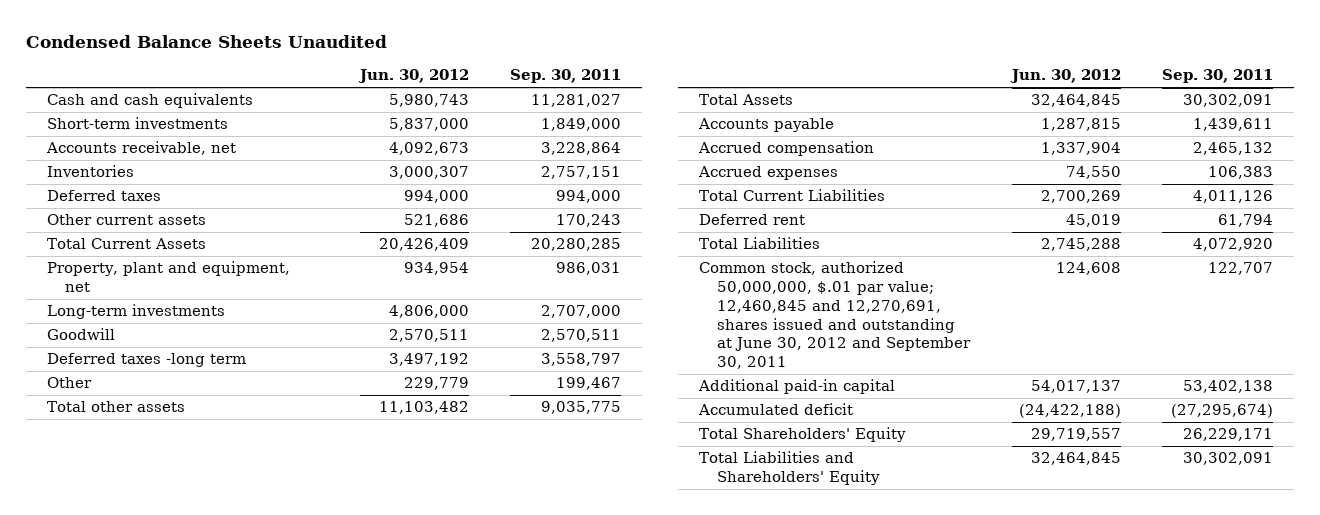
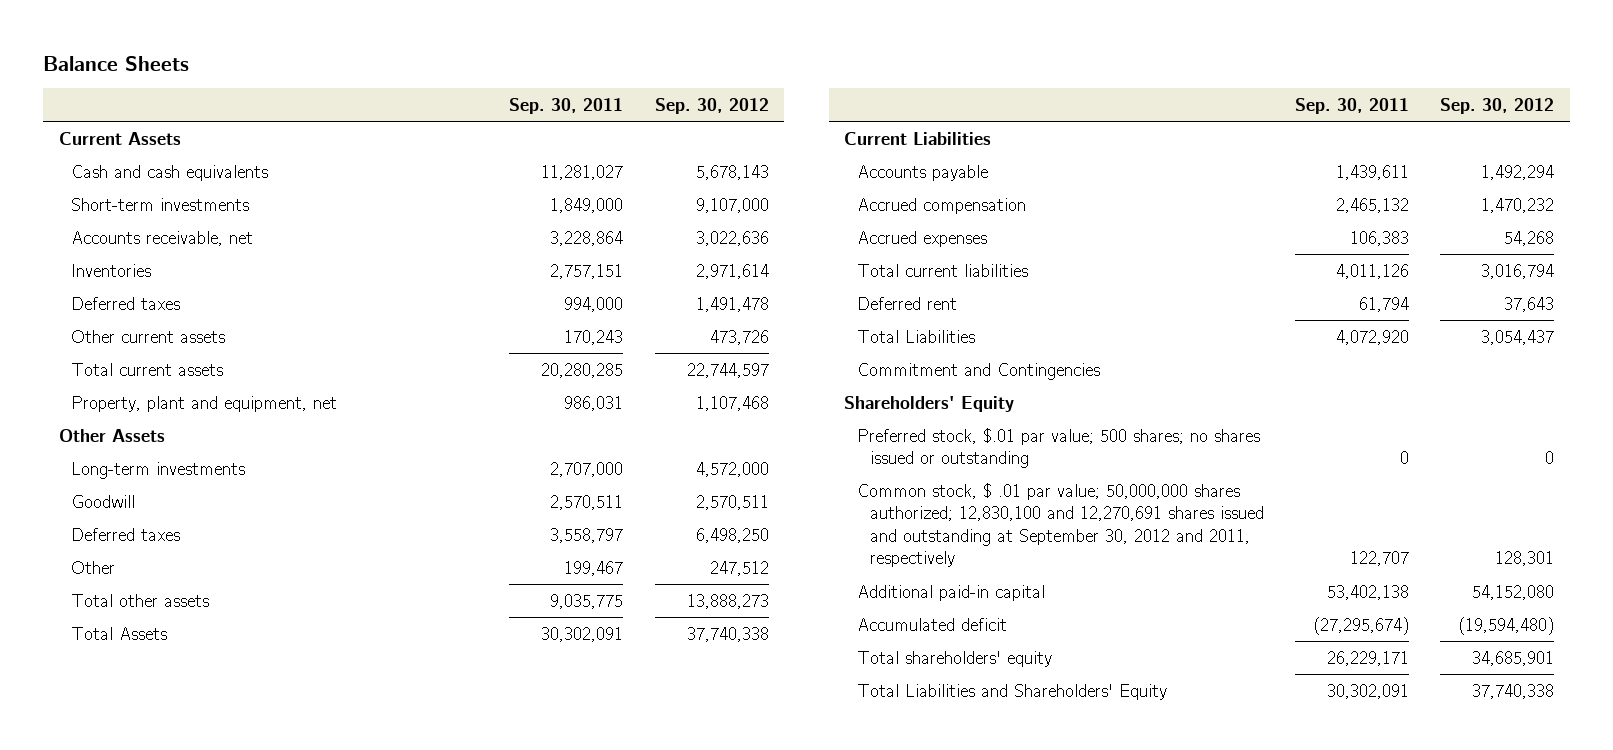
- Condensed Balance Sheets Unaudited
+ Balance Sheets
- | Jun. 30, 2012 | Sep. 30, 2011
+ | Sep. 30, 2011 | Sep. 30, 2012
+ Current Assets
- Total Current Assets | 20,426,409 | 20,280,285
+ Total current assets | 20,280,285 | 22,744,597
+ Other Assets
- Deferred taxes -long term | 3,497,192 | 3,558,797
+ Deferred taxes | 3,558,797 | 6,498,250
+ Current Liabilities
- Total Current Liabilities | 2,700,269 | 4,011,126
+ Total current liabilities | 4,011,126 | 3,016,794
- Common stock, authorized 50,000,000, $.01 par value; 12,460,845 and 12,270,691, shares issued and outstanding at June 30, 2012 and September 30, 2011 | 124,608 | 122,707
+ Commitment and Contingencies
+ Shareholders' Equity
+ Preferred stock, $.01 par value; 500 shares; no shares issued or outstanding | 0 | 0
+ Common stock, $ .01 par value; 50,000,000 shares authorized; 12,830,100 and 12,270,691 shares issued and outstanding at September 30, 2012 and 2011, respectively | 122,707 | 128,301
- Total Shareholders' Equity | 29,719,557 | 26,229,171
+ Total shareholders' equity | 26,229,171 | 34,685,901

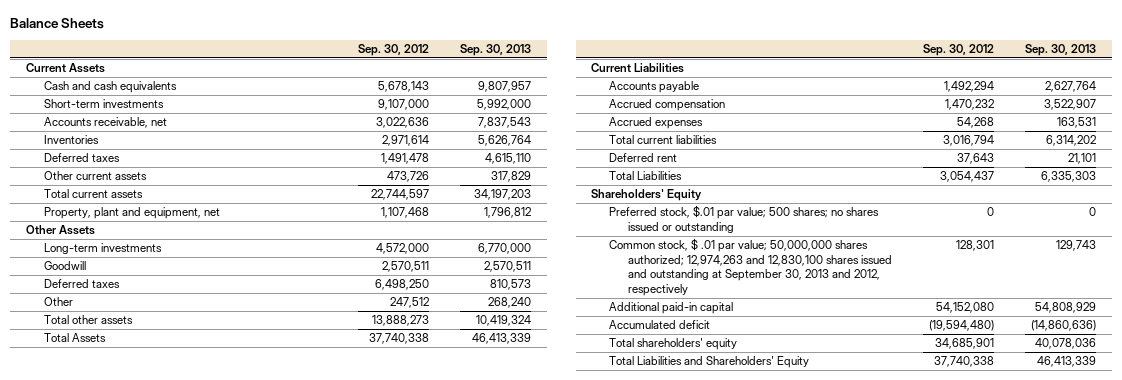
- | Sep. 30, 2011 | Sep. 30, 2012
+ | Sep. 30, 2012 | Sep. 30, 2013
- Commitment and Contingencies
- Common stock, $ .01 par value; 50,000,000 shares authorized; 12,830,100 and 12,270,691 shares issued and outstanding at September 30, 2012 and 2011, respectively | 122,707 | 128,301
+ Common stock, $ .01 par value; 50,000,000 shares authorized; 12,974,263 and 12,830,100 shares issued and outstanding at September 30, 2013 and 2012, respectively | 128,301 | 129,743

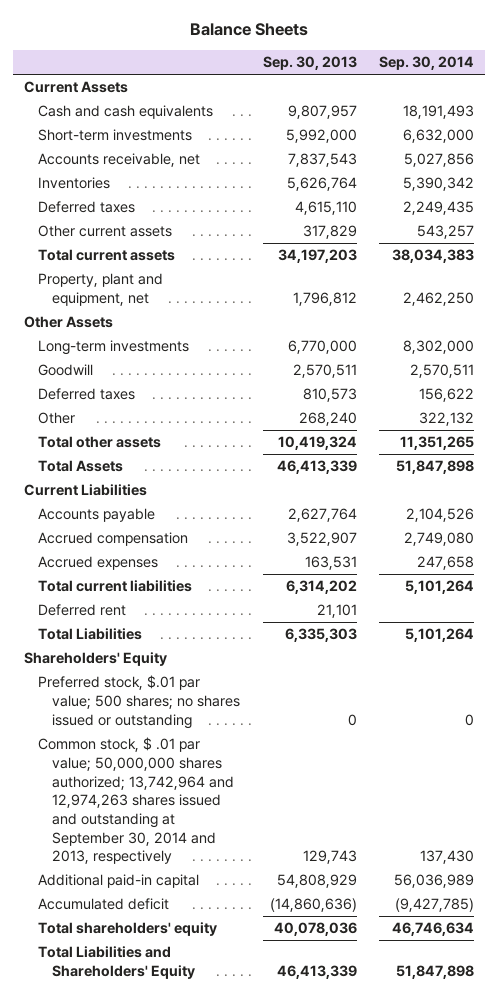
- | Sep. 30, 2012 | Sep. 30, 2013
+ | Sep. 30, 2013 | Sep. 30, 2014
- Common stock, $ .01 par value; 50,000,000 shares authorized; 12,974,263 and 12,830,100 shares issued and outstanding at September 30, 2013 and 2012, respectively | 128,301 | 129,743
+ Common stock, $ .01 par value; 50,000,000 shares authorized; 13,742,964 and 12,974,263 shares issued and outstanding at September 30, 2014 and 2013, respectively | 129,743 | 137,430

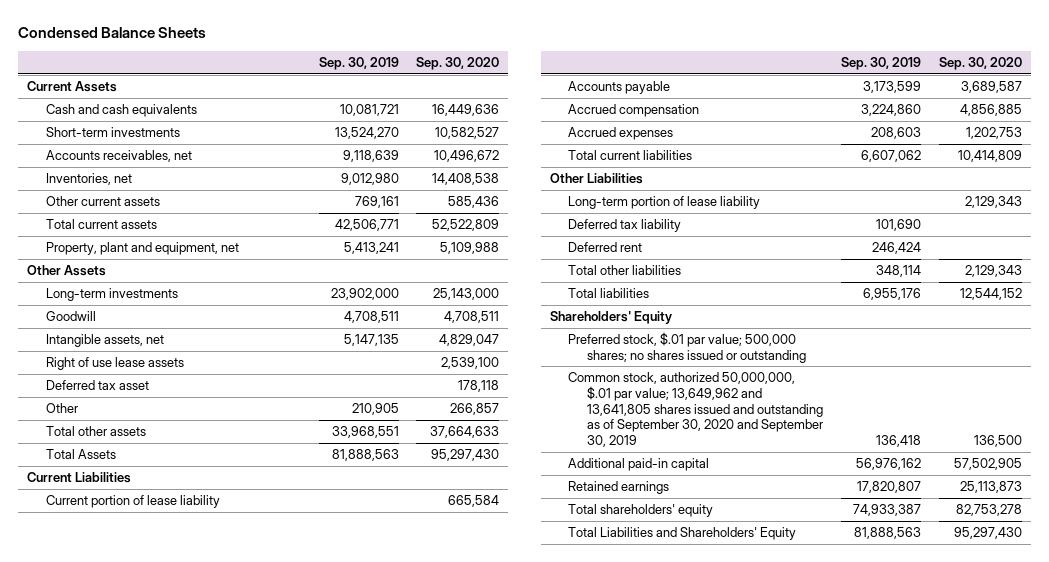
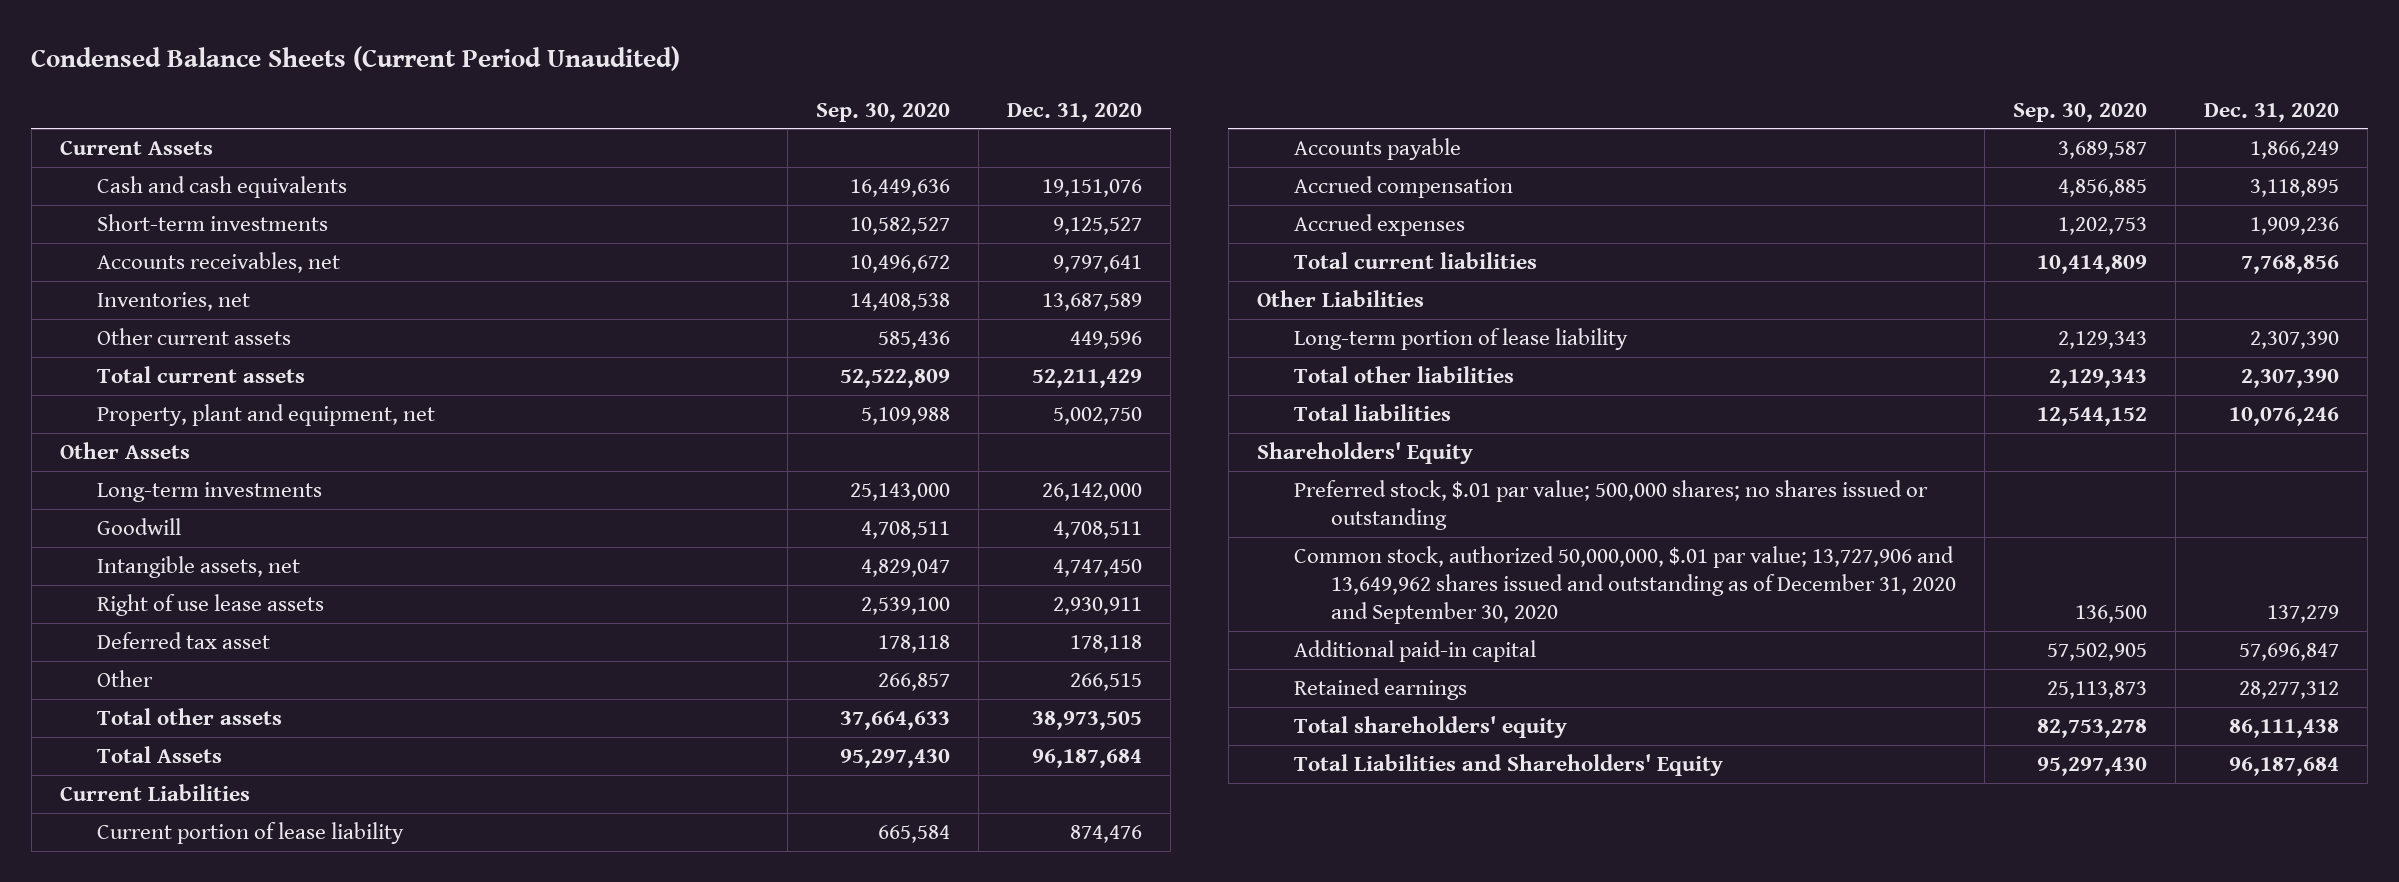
- Condensed Balance Sheets
+ Condensed Balance Sheets (Current Period Unaudited)
- | Sep. 30, 2019 | Sep. 30, 2020
+ | Sep. 30, 2020 | Dec. 31, 2020
- Deferred tax liability | 101,690 |
- Deferred rent | 246,424 |
- Common stock, authorized 50,000,000, $.01 par value; 13,649,962 and 13,641,805 shares issued and outstanding as of September 30, 2020 and September 30, 2019 | 136,418 | 136,500
+ Common stock, authorized 50,000,000, $.01 par value; 13,727,906 and 13,649,962 shares issued and outstanding as of December 31, 2020 and September 30, 2020 | 136,500 | 137,279

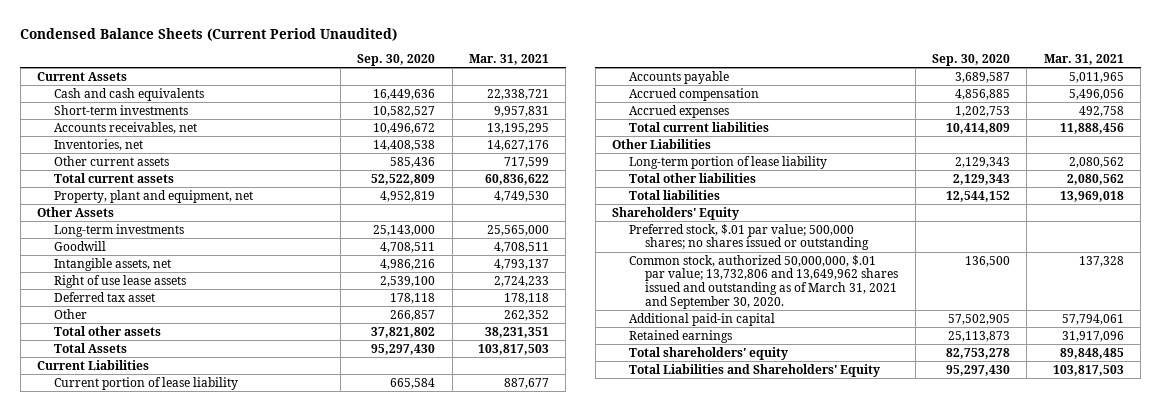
- | Sep. 30, 2020 | Dec. 31, 2020
+ | Sep. 30, 2020 | Mar. 31, 2021
- Property, plant and equipment, net | 5,109,988 | 5,002,750
+ Property, plant and equipment, net | 4,952,819 | 4,749,530
- Intangible assets, net | 4,829,047 | 4,747,450
+ Intangible assets, net | 4,986,216 | 4,793,137
- Total other assets | 37,664,633 | 38,973,505
+ Total other assets | 37,821,802 | 38,231,351
- Common stock, authorized 50,000,000, $.01 par value; 13,727,906 and 13,649,962 shares issued and outstanding as of December 31, 2020 and September 30, 2020 | 136,500 | 137,279
+ Common stock, authorized 50,000,000, $.01 par value; 13,732,806 and 13,649,962 shares issued and outstanding as of March 31, 2021 and September 30, 2020. | 136,500 | 137,328

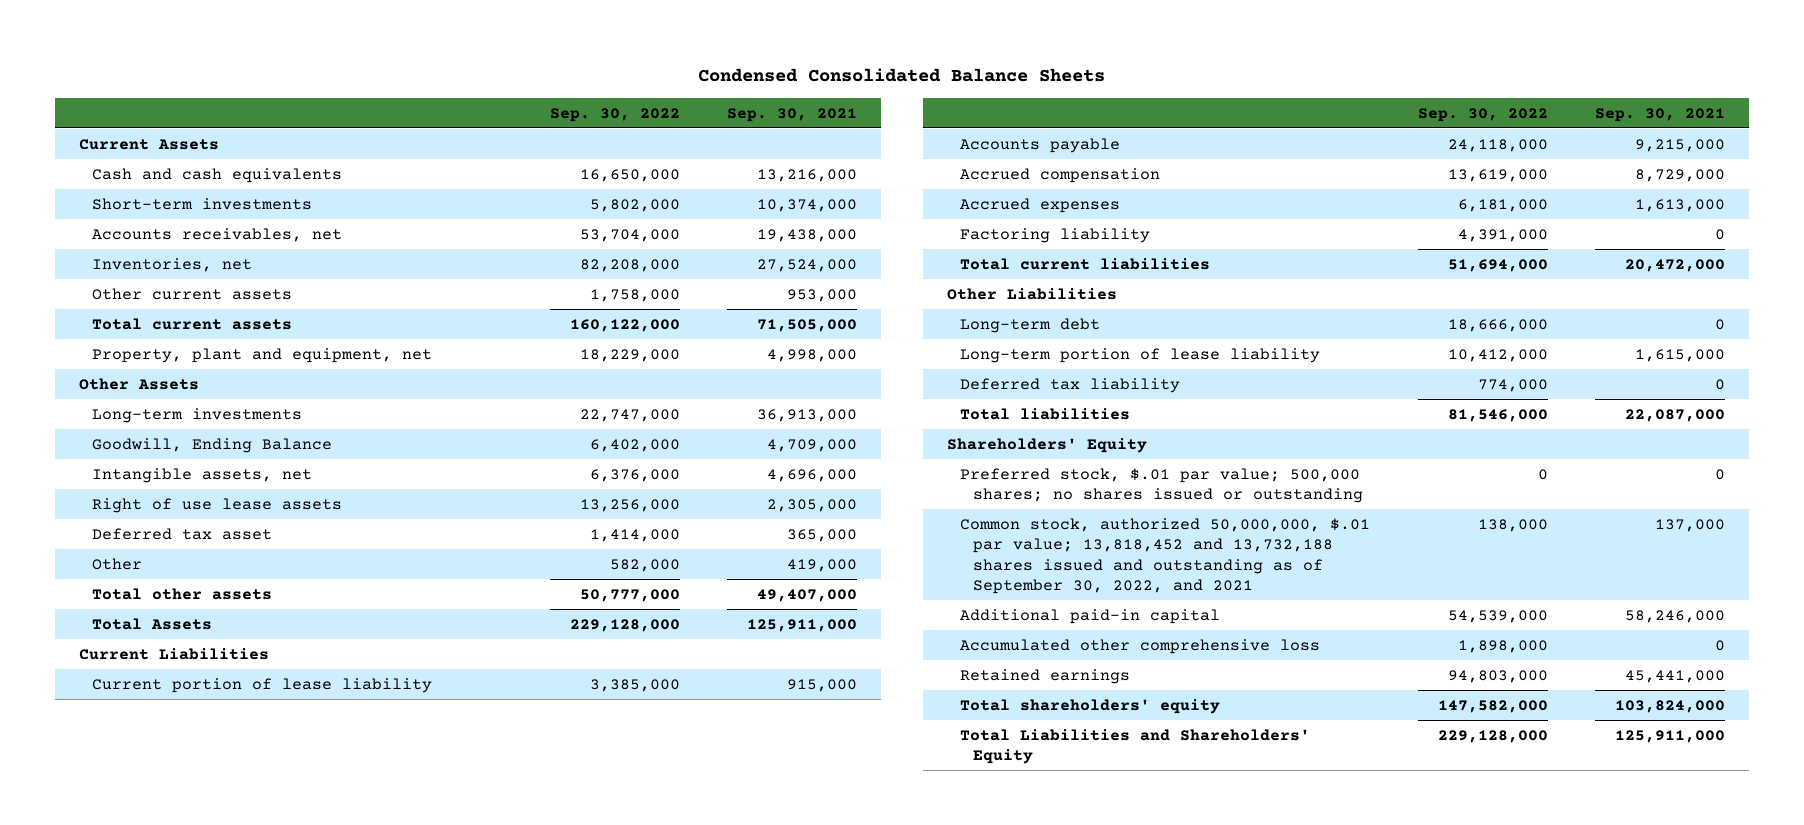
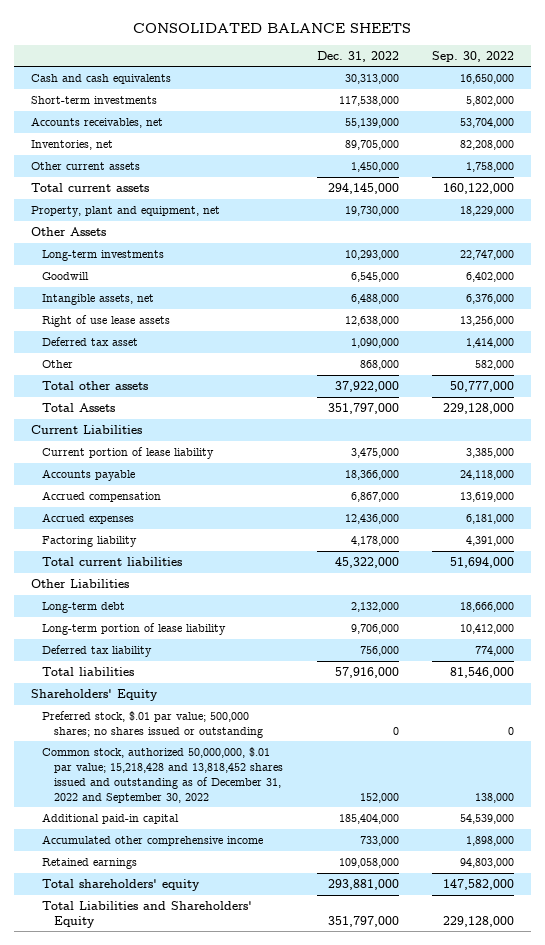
- Condensed Consolidated Balance Sheets
+ CONSOLIDATED BALANCE SHEETS
- | Sep. 30, 2022 | Sep. 30, 2021
+ | Dec. 31, 2022 | Sep. 30, 2022
- Current Assets
- Goodwill, Ending Balance | 6,402,000 | 4,709,000
+ Goodwill | 6,545,000 | 6,402,000
- Common stock, authorized 50,000,000, $.01 par value; 13,818,452 and 13,732,188 shares issued and outstanding as of September 30, 2022, and 2021 | 138,000 | 137,000
+ Common stock, authorized 50,000,000, $.01 par value; 15,218,428 and 13,818,452 shares issued and outstanding as of December 31, 2022 and September 30, 2022 | 152,000 | 138,000
- Accumulated other comprehensive loss | 1,898,000 | 0
+ Accumulated other comprehensive income | 733,000 | 1,898,000

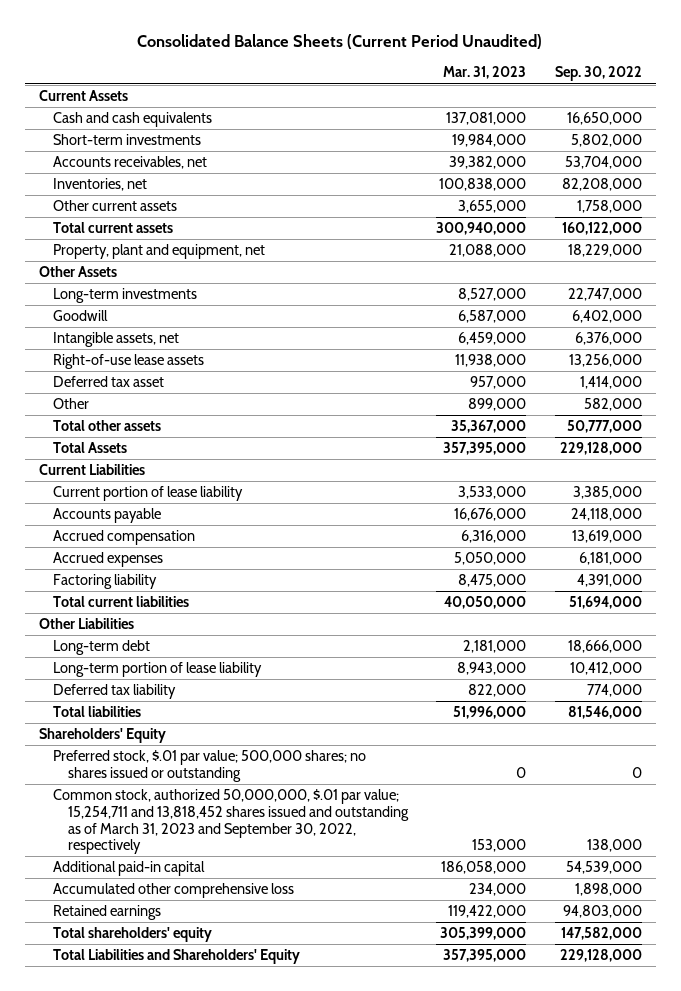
- CONSOLIDATED BALANCE SHEETS
+ Consolidated Balance Sheets (Current Period Unaudited)
- | Dec. 31, 2022 | Sep. 30, 2022
+ | Mar. 31, 2023 | Sep. 30, 2022
+ Current Assets
- Right of use lease assets | 12,638,000 | 13,256,000
+ Right-of-use lease assets | 11,938,000 | 13,256,000
- Common stock, authorized 50,000,000, $.01 par value; 15,218,428 and 13,818,452 shares issued and outstanding as of December 31, 2022 and September 30, 2022 | 152,000 | 138,000
+ Common stock, authorized 50,000,000, $.01 par value; 15,254,711 and 13,818,452 shares issued and outstanding as of March 31, 2023 and September 30, 2022, respectively | 153,000 | 138,000
- Accumulated other comprehensive income | 733,000 | 1,898,000
+ Accumulated other comprehensive loss | 234,000 | 1,898,000

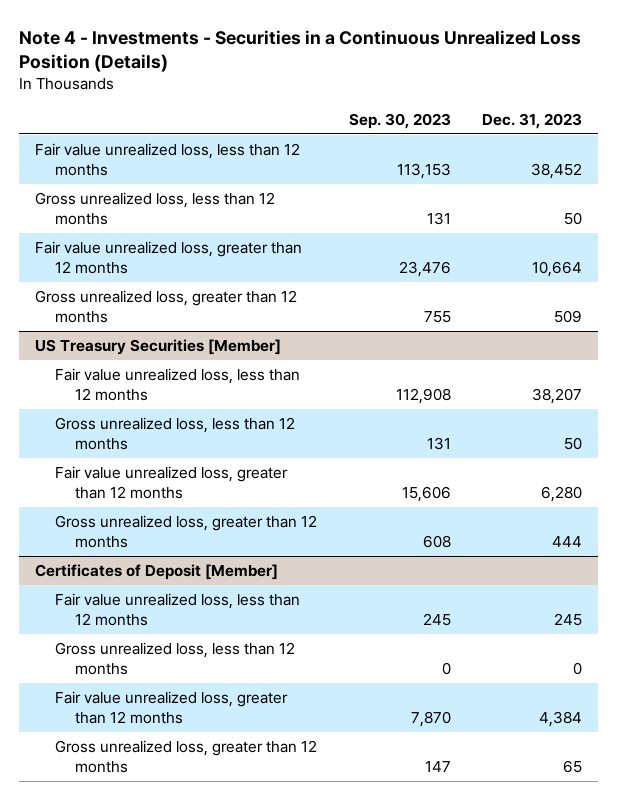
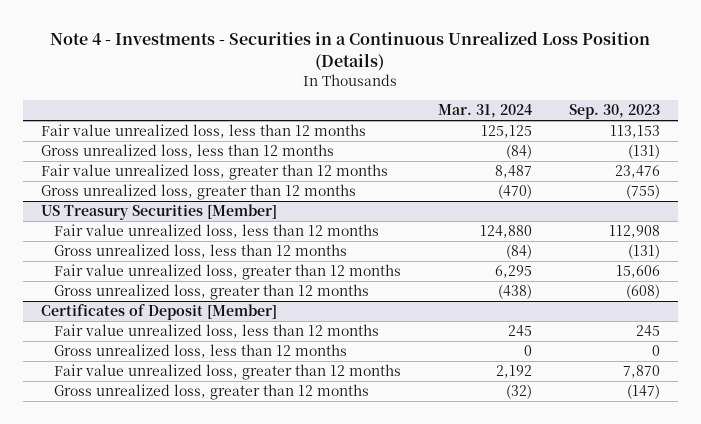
- | Sep. 30, 2023 | Dec. 31, 2023
+ | Mar. 31, 2024 | Sep. 30, 2023
- Gross unrealized loss, less than 12 months | 131 | 50
+ Gross unrealized loss, less than 12 months | (84) | (131)
- Gross unrealized loss, greater than 12 months | 755 | 509
+ Gross unrealized loss, greater than 12 months | (470) | (755)
@ US Treasury Securities [Member]
- Gross unrealized loss, less than 12 months | 131 | 50
+ Gross unrealized loss, less than 12 months | (84) | (131)
- Gross unrealized loss, greater than 12 months | 608 | 444
+ Gross unrealized loss, greater than 12 months | (438) | (608)
@ Certificates of Deposit [Member]
- Gross unrealized loss, greater than 12 months | 147 | 65
+ Gross unrealized loss, greater than 12 months | (32) | (147)

